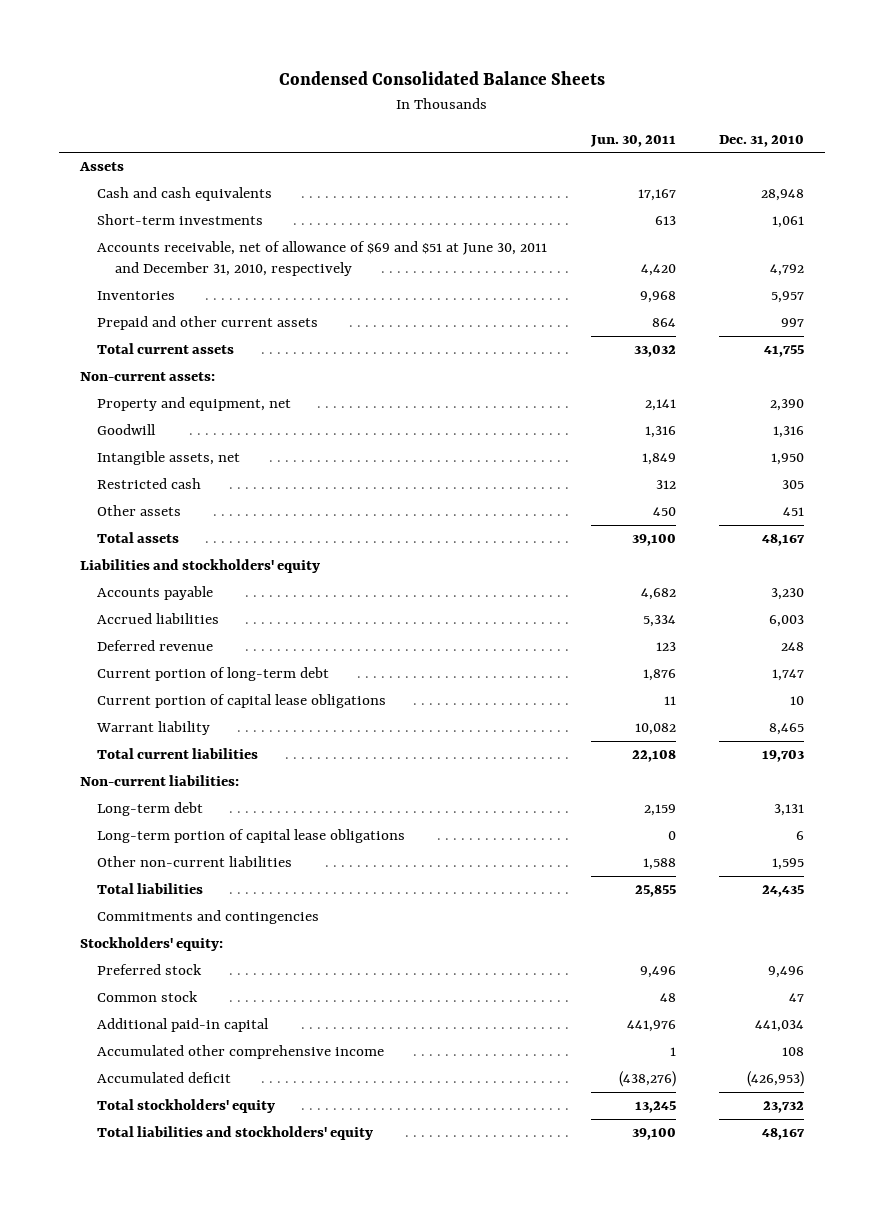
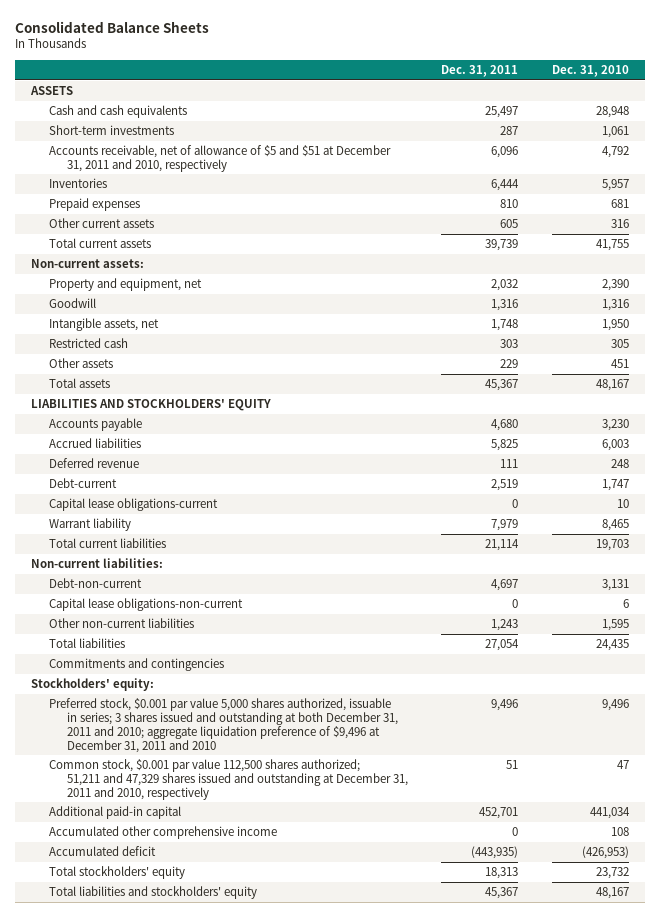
- Condensed Consolidated Balance Sheets
+ Consolidated Balance Sheets
- | Jun. 30, 2011 | Dec. 31, 2010
+ | Dec. 31, 2011 | Dec. 31, 2010
- Assets
+ ASSETS
- Accounts receivable, net of allowance of $69 and $51 at June 30, 2011 and December 31, 2010, respectively | 4,420 | 4,792
+ Accounts receivable, net of allowance of $5 and $51 at December 31, 2011 and 2010, respectively | 6,096 | 4,792
- Prepaid and other current assets | 864 | 997
+ Prepaid expenses | 810 | 681
+ Other current assets | 605 | 316
- Liabilities and stockholders' equity
+ LIABILITIES AND STOCKHOLDERS' EQUITY
- Current portion of long-term debt | 1,876 | 1,747
- Current portion of capital lease obligations | 11 | 10
+ Debt-current | 2,519 | 1,747
+ Capital lease obligations-current | 0 | 10
- Long-term debt | 2,159 | 3,131
- Long-term portion of capital lease obligations | 0 | 6
+ Debt-non-current | 4,697 | 3,131
+ Capital lease obligations-non-current | 0 | 6
- Preferred stock | 9,496 | 9,496
- Common stock | 48 | 47
+ Preferred stock, $0.001 par value 5,000 shares authorized, issuable in series; 3 shares issued and outstanding at both December 31, 2011 and 2010; aggregate liquidation preference of $9,496 at December 31, 2011 and 2010 | 9,496 | 9,496
+ Common stock, $0.001 par value 112,500 shares authorized; 51,211 and 47,329 shares issued and outstanding at December 31, 2011 and 2010, respectively | 51 | 47

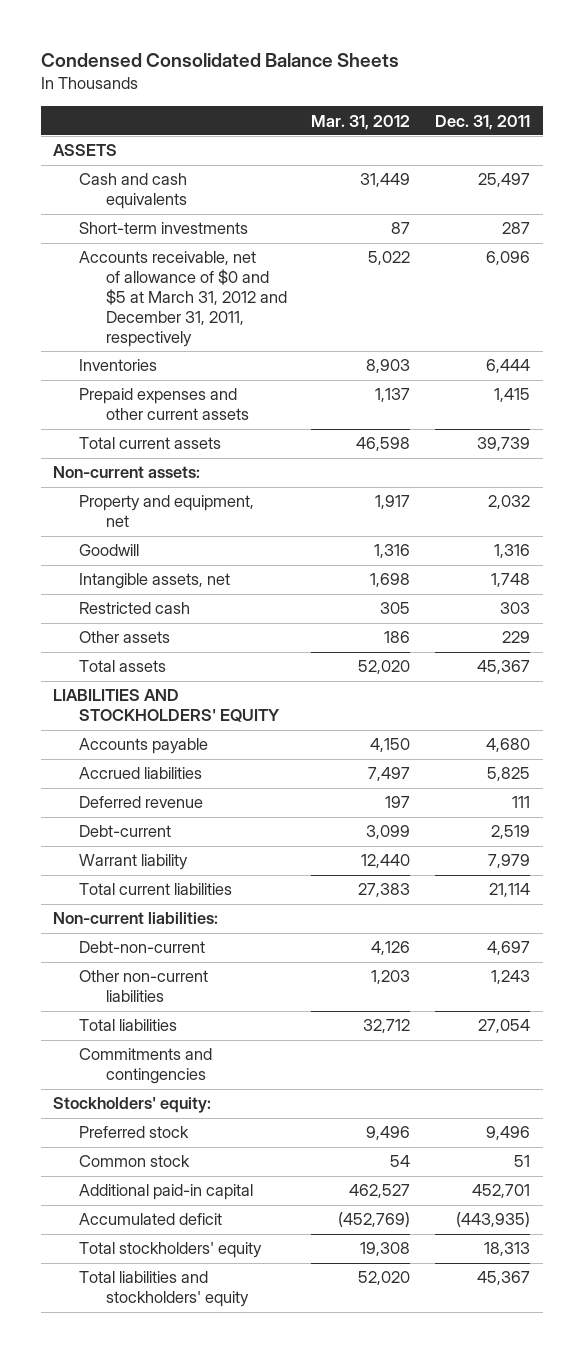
- Consolidated Balance Sheets
+ Condensed Consolidated Balance Sheets
- | Dec. 31, 2011 | Dec. 31, 2010
+ | Mar. 31, 2012 | Dec. 31, 2011
- Accounts receivable, net of allowance of $5 and $51 at December 31, 2011 and 2010, respectively | 6,096 | 4,792
+ Accounts receivable, net of allowance of $0 and $5 at March 31, 2012 and December 31, 2011, respectively | 5,022 | 6,096
- Prepaid expenses | 810 | 681
- Other current assets | 605 | 316
+ Prepaid expenses and other current assets | 1,137 | 1,415
- Capital lease obligations-current | 0 | 10
- Capital lease obligations-non-current | 0 | 6
- Preferred stock, $0.001 par value 5,000 shares authorized, issuable in series; 3 shares issued and outstanding at both December 31, 2011 and 2010; aggregate liquidation preference of $9,496 at December 31, 2011 and 2010 | 9,496 | 9,496
- Common stock, $0.001 par value 112,500 shares authorized; 51,211 and 47,329 shares issued and outstanding at December 31, 2011 and 2010, respectively | 51 | 47
+ Preferred stock | 9,496 | 9,496
+ Common stock | 54 | 51
- Accumulated other comprehensive income | 0 | 108

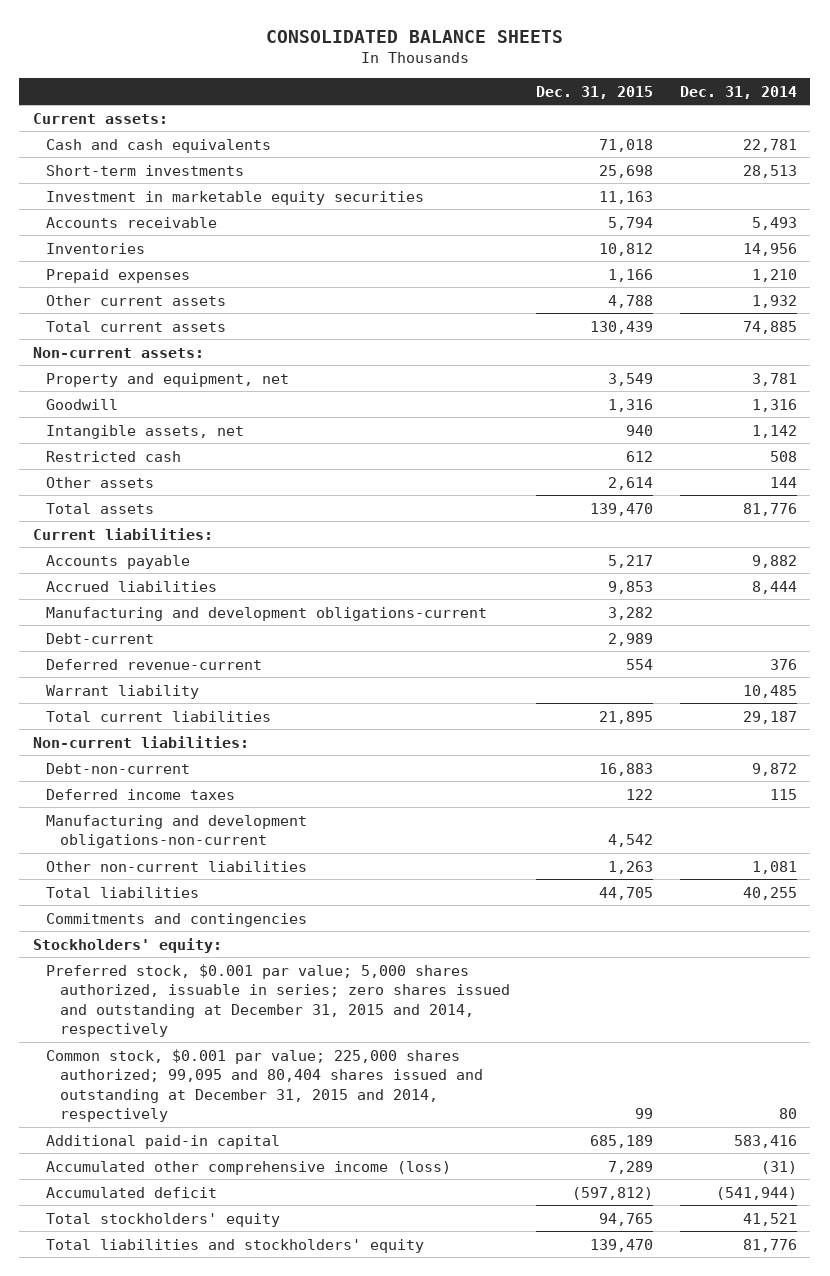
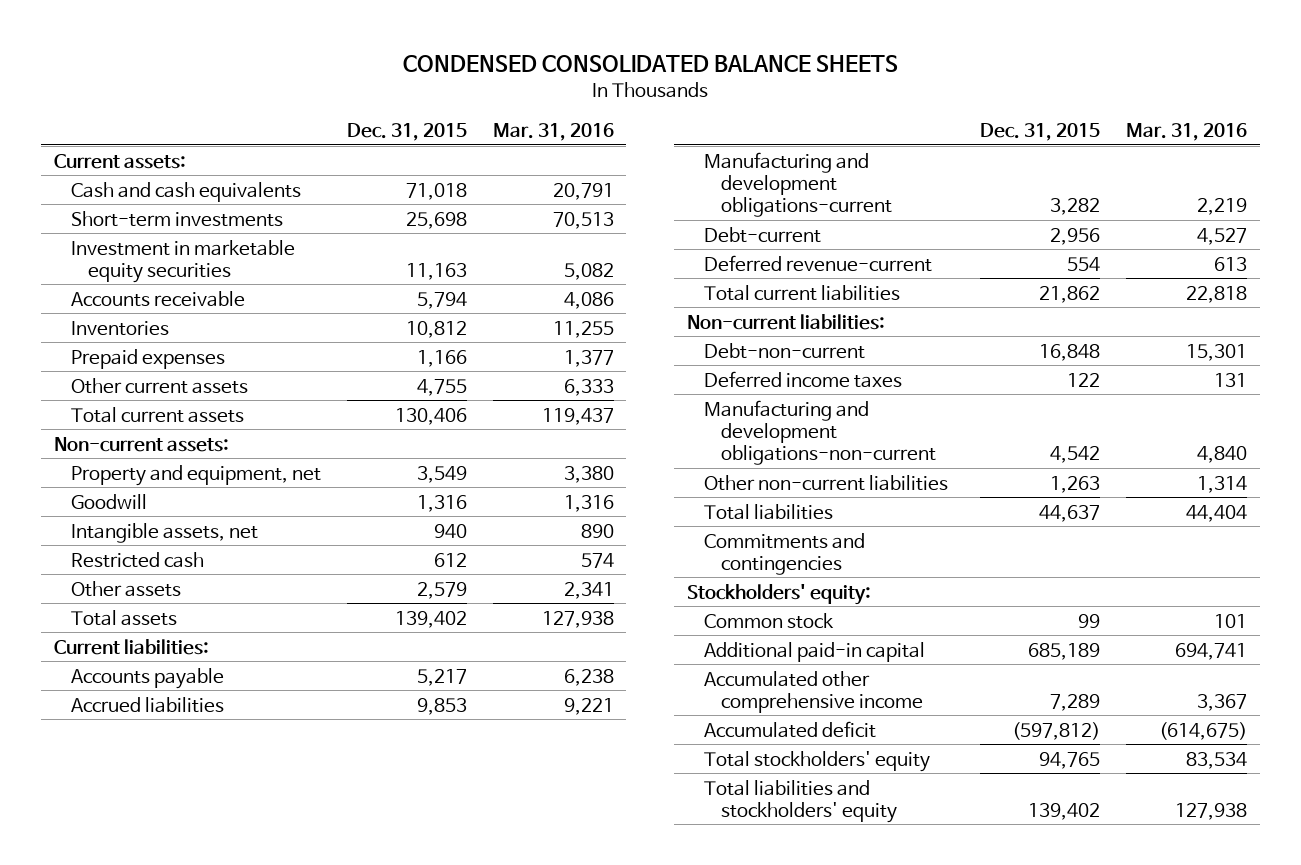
- CONSOLIDATED BALANCE SHEETS
+ CONDENSED CONSOLIDATED BALANCE SHEETS
- | Dec. 31, 2015 | Dec. 31, 2014
+ | Dec. 31, 2015 | Mar. 31, 2016
- Other current assets | 4,788 | 1,932
- Total current assets | 130,439 | 74,885
+ Other current assets | 4,755 | 6,333
+ Total current assets | 130,406 | 119,437
- Other assets | 2,614 | 144
- Total assets | 139,470 | 81,776
+ Other assets | 2,579 | 2,341
+ Total assets | 139,402 | 127,938
- Debt-current | 2,989 |
+ Debt-current | 2,956 | 4,527
- Warrant liability | | 10,485
- Total current liabilities | 21,895 | 29,187
+ Total current liabilities | 21,862 | 22,818
- Debt-non-current | 16,883 | 9,872
+ Debt-non-current | 16,848 | 15,301
- Total liabilities | 44,705 | 40,255
+ Total liabilities | 44,637 | 44,404
- Preferred stock, $0.001 par value; 5,000 shares authorized, issuable in series; zero shares issued and outstanding at December 31, 2015 and 2014, respectively
- Common stock, $0.001 par value; 225,000 shares authorized; 99,095 and 80,404 shares issued and outstanding at December 31, 2015 and 2014, respectively | 99 | 80
+ Common stock | 99 | 101
- Accumulated other comprehensive income (loss) | 7,289 | (31)
+ Accumulated other comprehensive income | 7,289 | 3,367
- Total liabilities and stockholders' equity | 139,470 | 81,776
+ Total liabilities and stockholders' equity | 139,402 | 127,938

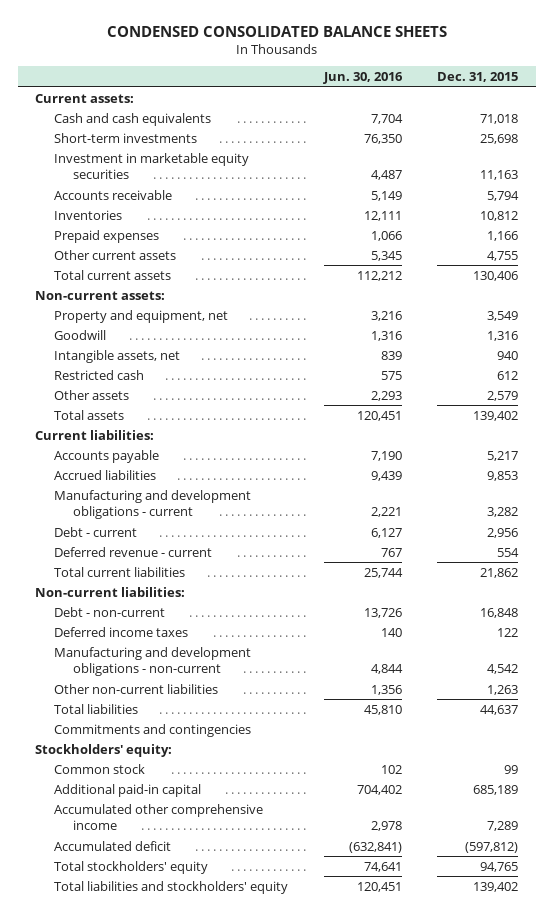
- | Dec. 31, 2015 | Mar. 31, 2016
+ | Jun. 30, 2016 | Dec. 31, 2015
- Manufacturing and development obligations-current | 3,282 | 2,219
- Debt-current | 2,956 | 4,527
- Deferred revenue-current | 554 | 613
+ Manufacturing and development obligations - current | 2,221 | 3,282
+ Debt - current | 6,127 | 2,956
+ Deferred revenue - current | 767 | 554
- Debt-non-current | 16,848 | 15,301
+ Debt - non-current | 13,726 | 16,848
- Manufacturing and development obligations-non-current | 4,542 | 4,840
+ Manufacturing and development obligations - non-current | 4,844 | 4,542

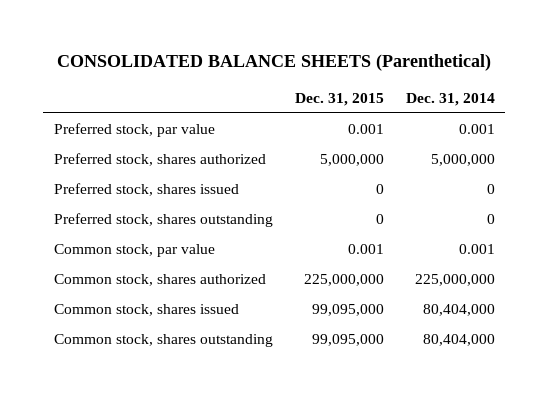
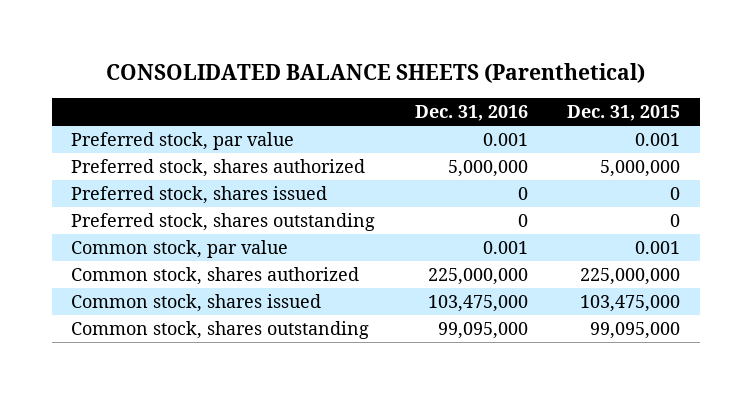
- | Dec. 31, 2015 | Dec. 31, 2014
+ | Dec. 31, 2016 | Dec. 31, 2015
- Common stock, shares issued | 99,095,000 | 80,404,000
+ Common stock, shares issued | 103,475,000 | 103,475,000

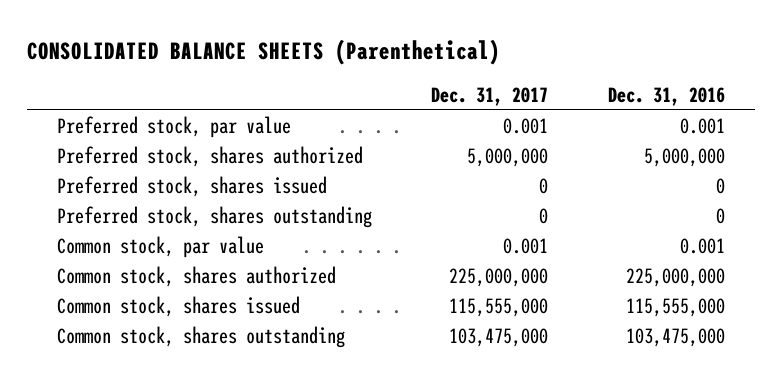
- | Dec. 31, 2016 | Dec. 31, 2015
+ | Dec. 31, 2017 | Dec. 31, 2016
- Common stock, shares issued | 103,475,000 | 103,475,000
- Common stock, shares outstanding | 99,095,000 | 99,095,000
+ Common stock, shares issued | 115,555,000 | 115,555,000
+ Common stock, shares outstanding | 103,475,000 | 103,475,000

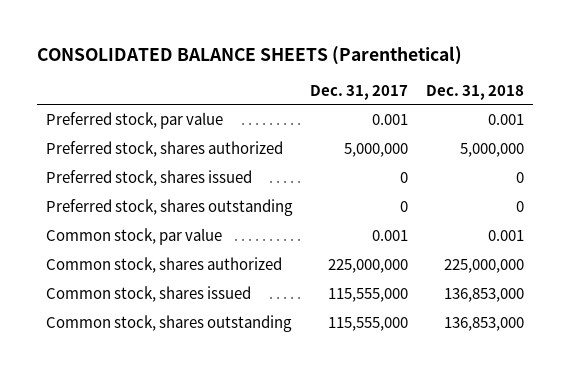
- | Dec. 31, 2017 | Dec. 31, 2016
+ | Dec. 31, 2017 | Dec. 31, 2018
- Common stock, shares outstanding | 103,475,000 | 103,475,000
+ Common stock, shares outstanding | 115,555,000 | 136,853,000

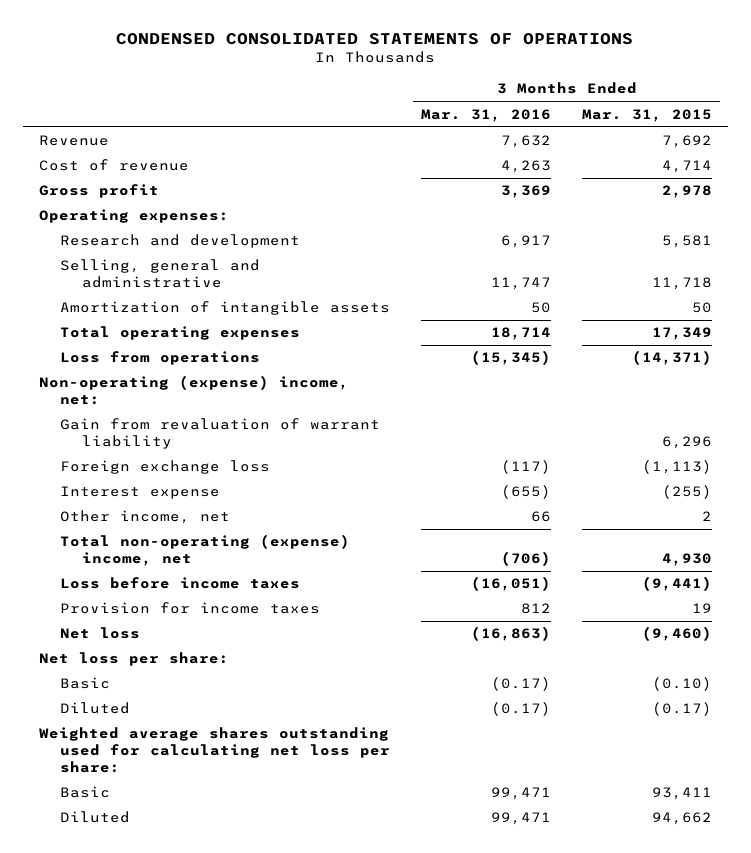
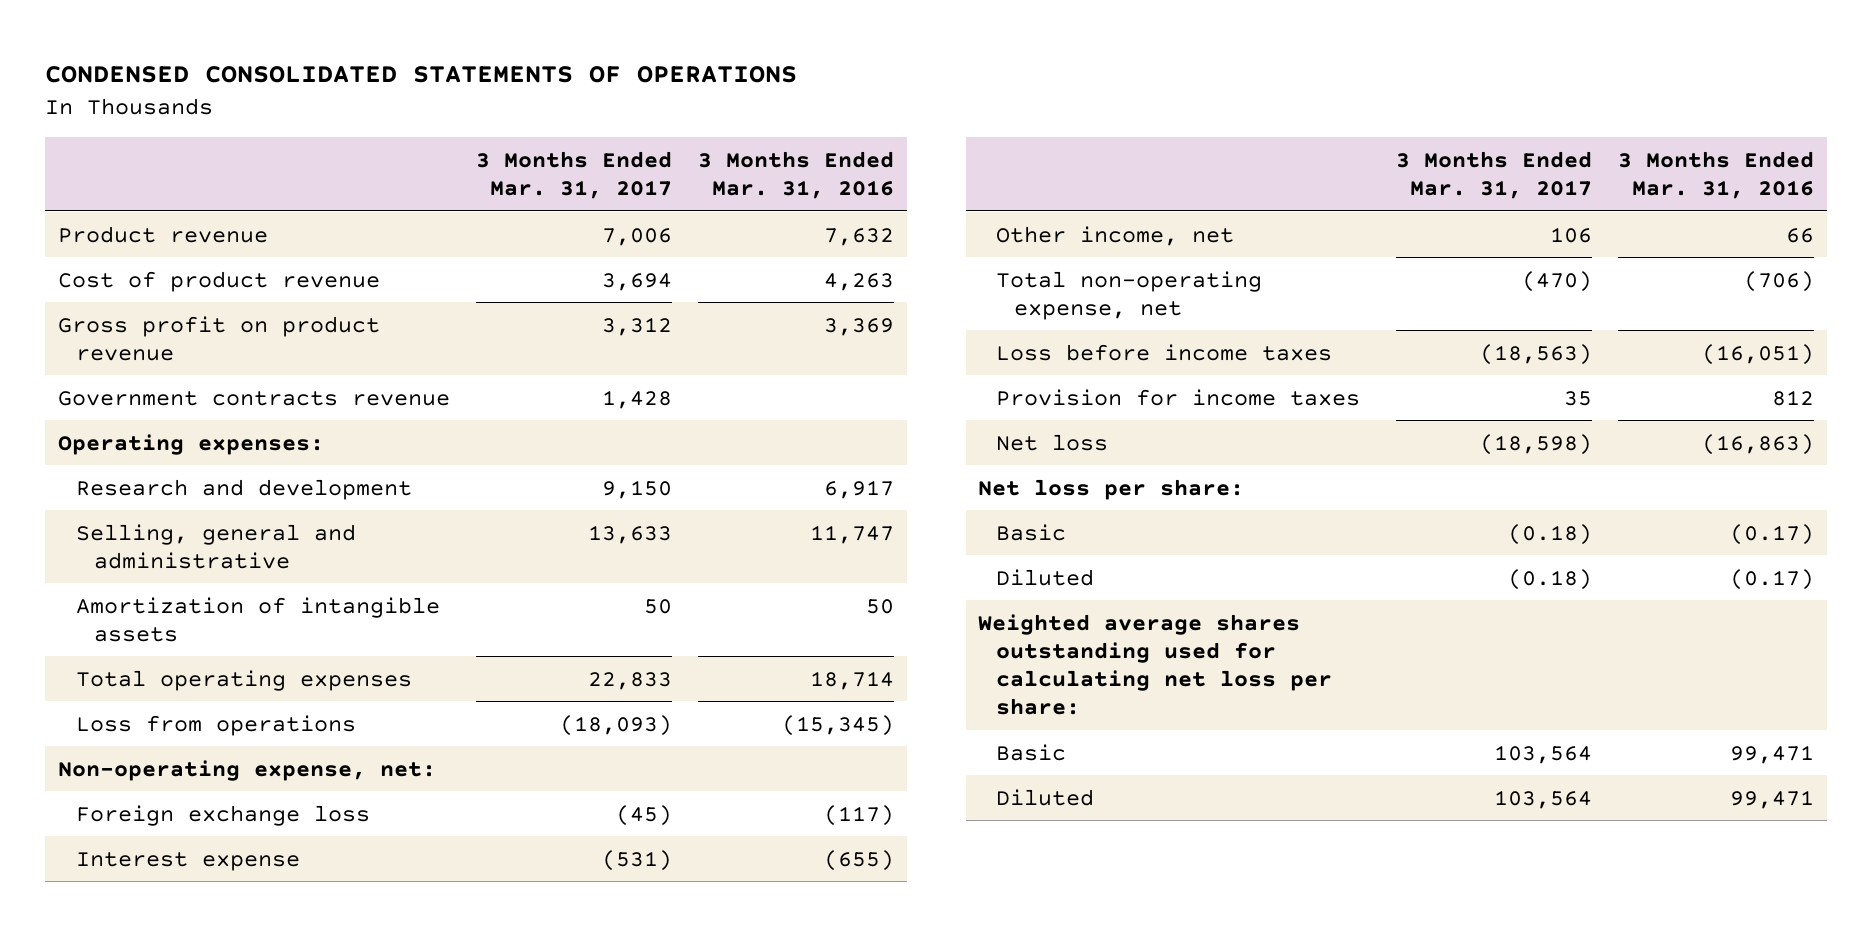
- | 3 Months Ended Mar. 31, 2016 | 3 Months Ended Mar. 31, 2015
+ | 3 Months Ended Mar. 31, 2017 | 3 Months Ended Mar. 31, 2016
- Revenue | 7,632 | 7,692
- Cost of revenue | 4,263 | 4,714
- Gross profit | 3,369 | 2,978
+ Product revenue | 7,006 | 7,632
+ Cost of product revenue | 3,694 | 4,263
+ Gross profit on product revenue | 3,312 | 3,369
+ Government contracts revenue | 1,428 |
- Non-operating (expense) income, net:
- Gain from revaluation of warrant liability | | 6,296
+ Non-operating expense, net:
- Total non-operating (expense) income, net | (706) | 4,930
+ Total non-operating expense, net | (470) | (706)

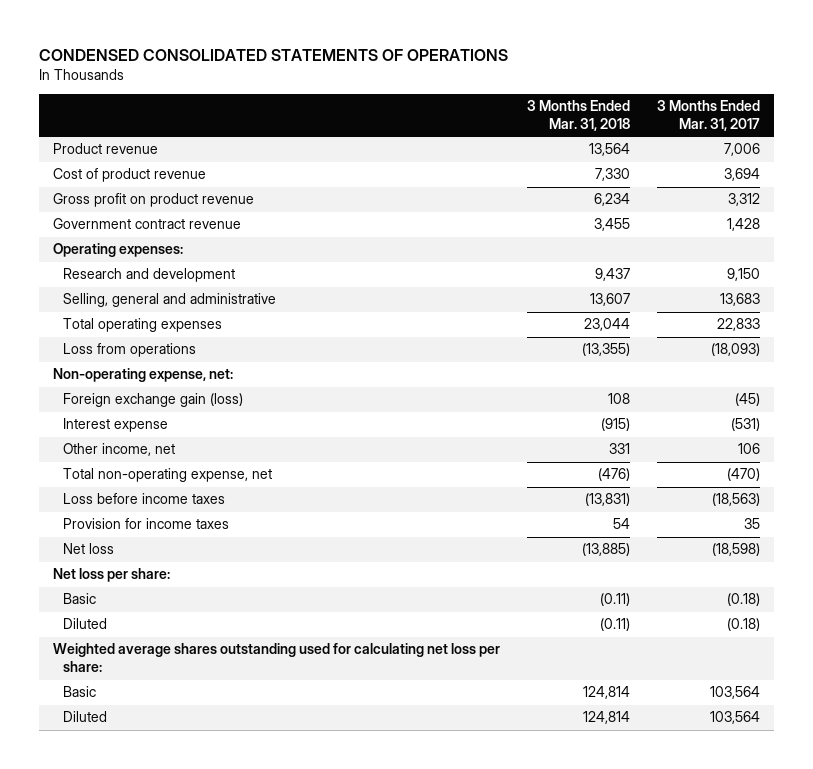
- | 3 Months Ended Mar. 31, 2017 | 3 Months Ended Mar. 31, 2016
+ | 3 Months Ended Mar. 31, 2018 | 3 Months Ended Mar. 31, 2017
- Government contracts revenue | 1,428 |
+ Government contract revenue | 3,455 | 1,428
- Selling, general and administrative | 13,633 | 11,747
- Amortization of intangible assets | 50 | 50
+ Selling, general and administrative | 13,607 | 13,683
- Foreign exchange loss | (45) | (117)
+ Foreign exchange gain (loss) | 108 | (45)

